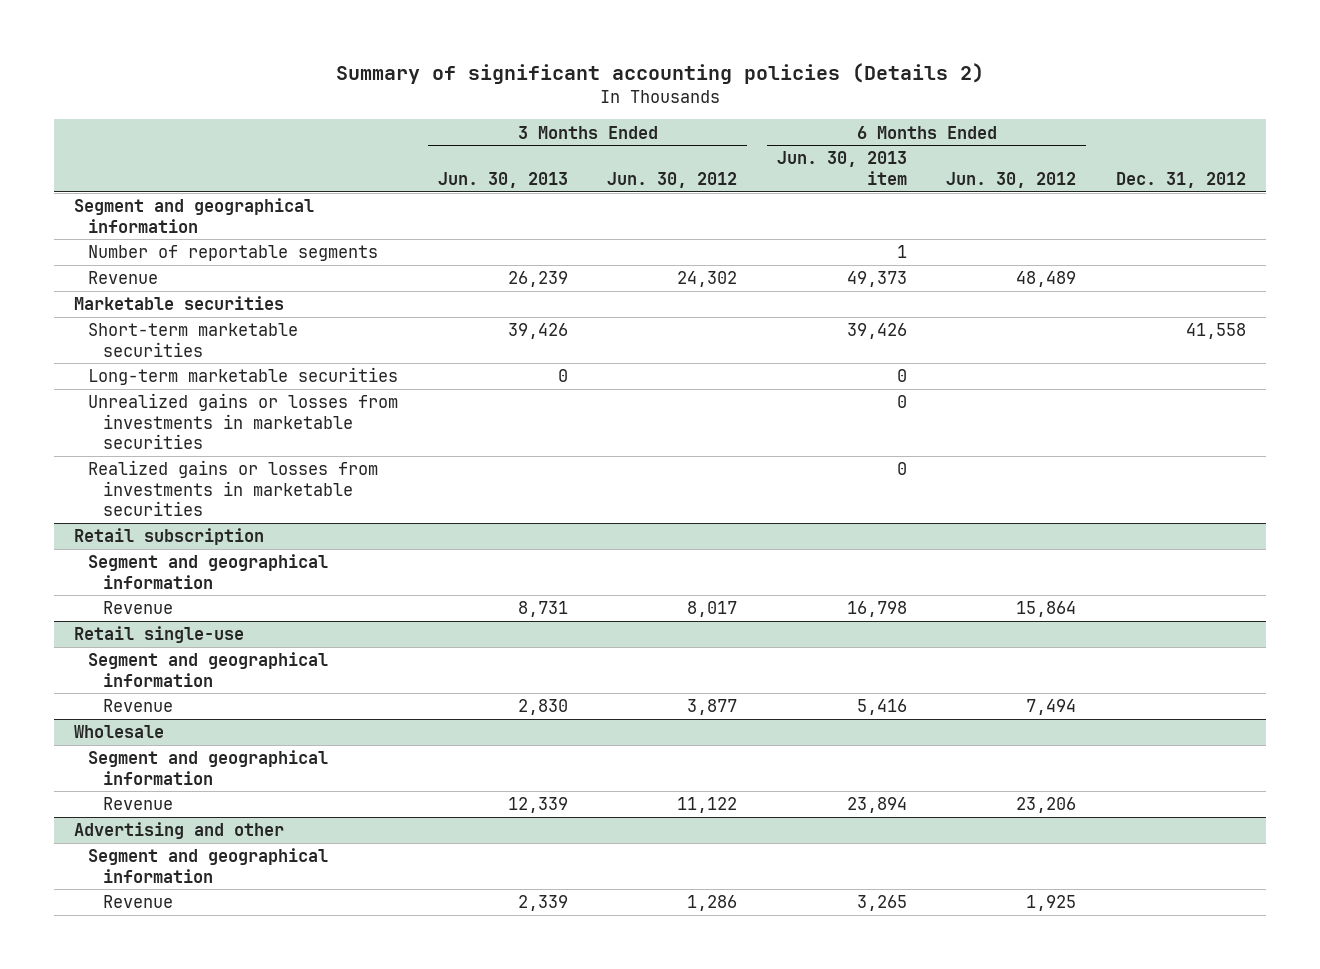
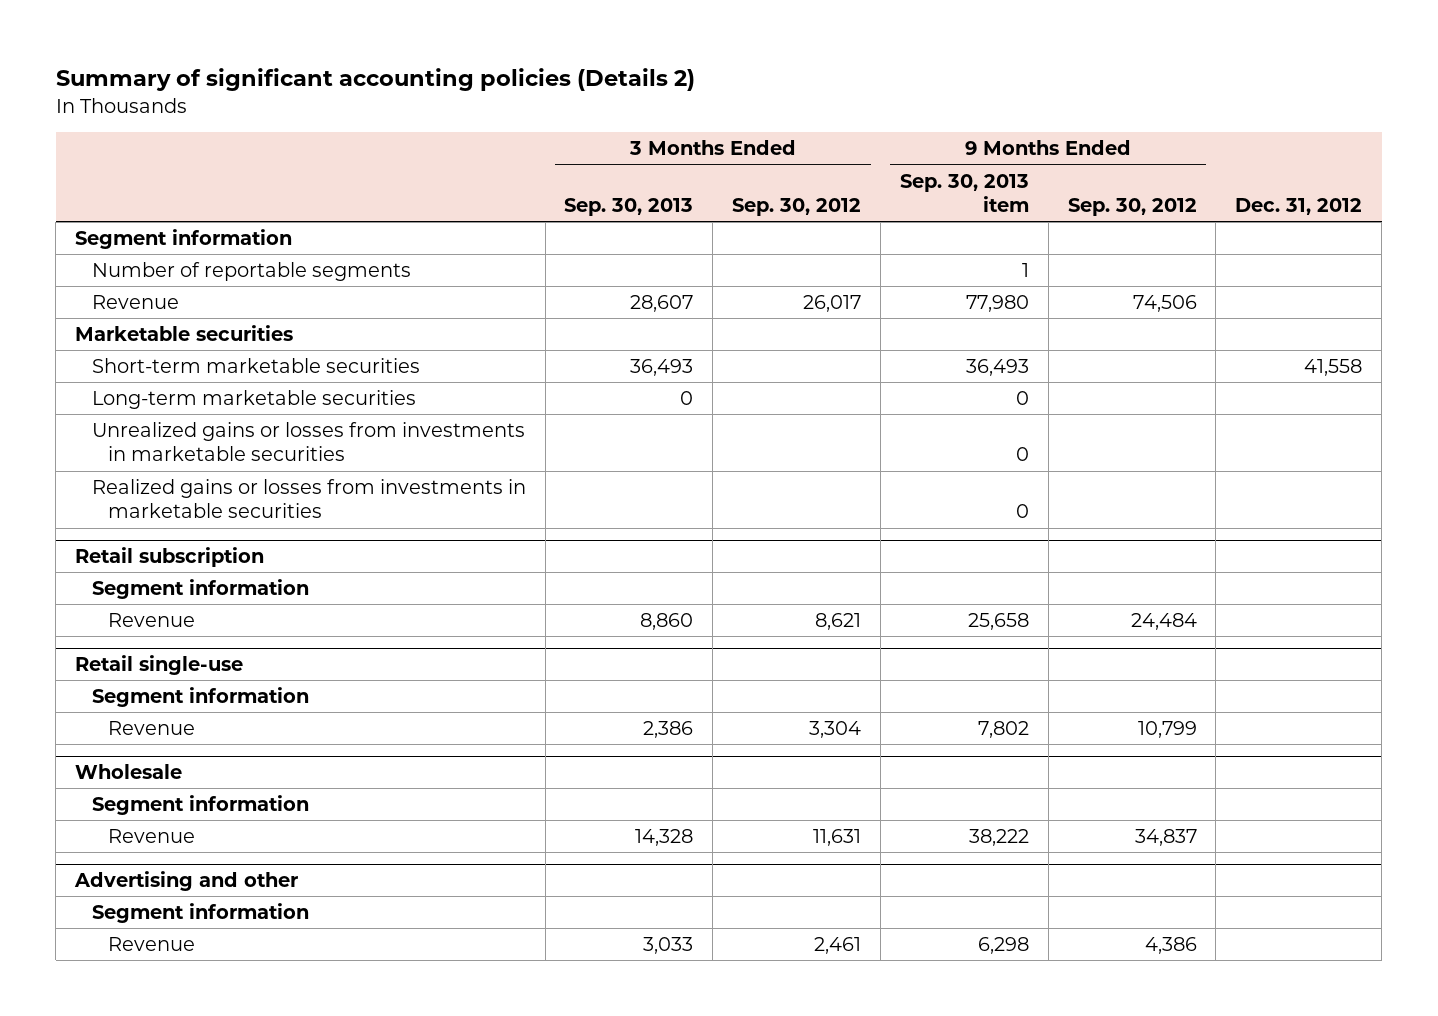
- | 3 Months Ended Jun. 30, 2013 | 3 Months Ended Jun. 30, 2012 | 6 Months Ended Jun. 30, 2013 item | 6 Months Ended Jun. 30, 2012 | Dec. 31, 2012
+ | 3 Months Ended Sep. 30, 2013 | 3 Months Ended Sep. 30, 2012 | 9 Months Ended Sep. 30, 2013 item | 9 Months Ended Sep. 30, 2012 | Dec. 31, 2012
- Segment and geographical information
+ Segment information
@ Retail subscription
- Segment and geographical information
+ Segment information
@ Retail single-use
- Segment and geographical information
+ Segment information
@ Wholesale
- Segment and geographical information
+ Segment information
@ Advertising and other
- Segment and geographical information
+ Segment information

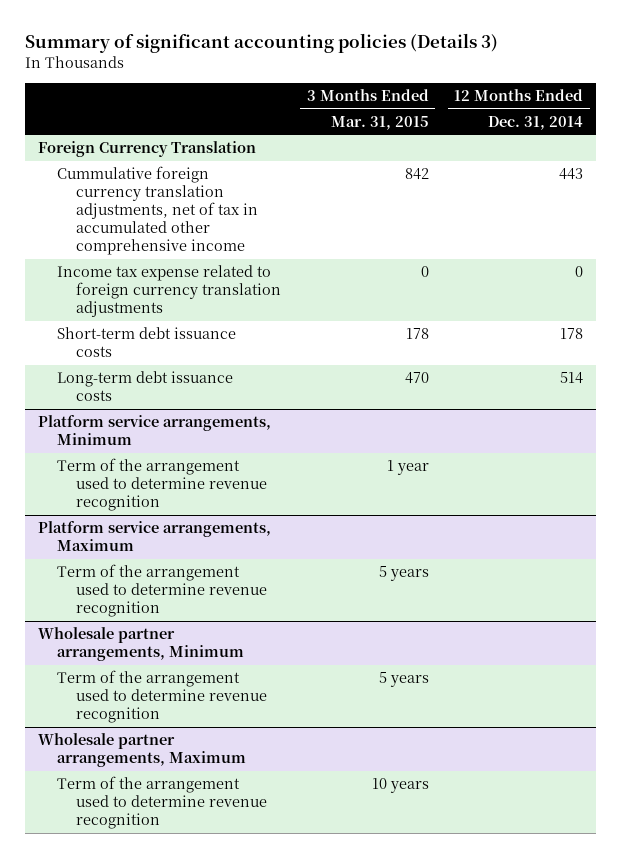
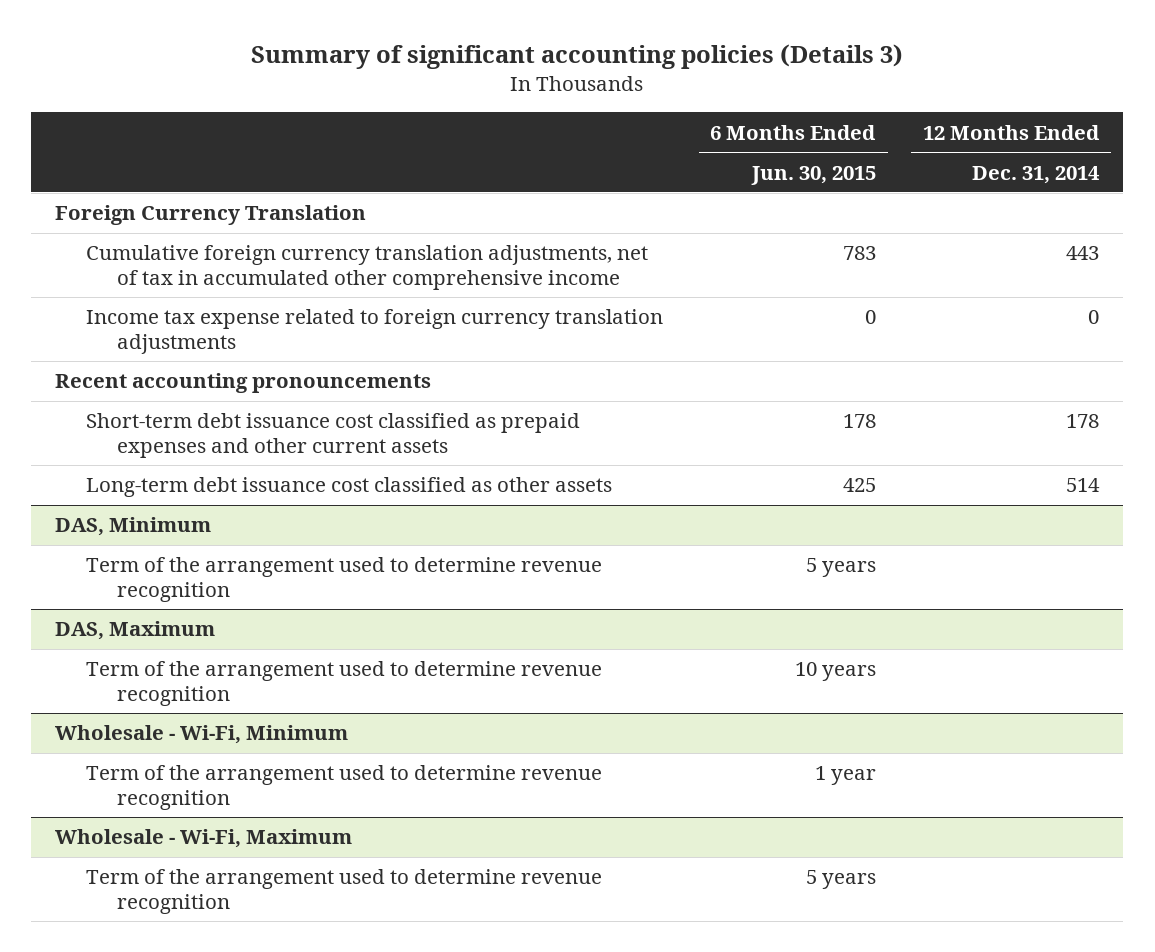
- | 3 Months Ended Mar. 31, 2015 | 12 Months Ended Dec. 31, 2014
+ | 6 Months Ended Jun. 30, 2015 | 12 Months Ended Dec. 31, 2014
- Cummulative foreign currency translation adjustments, net of tax in accumulated other comprehensive income | 842 | 443
+ Cumulative foreign currency translation adjustments, net of tax in accumulated other comprehensive income | 783 | 443
- Short-term debt issuance costs | 178 | 178
- Long-term debt issuance costs | 470 | 514
- Platform service arrangements, Minimum
- Term of the arrangement used to determine revenue recognition | 1 year |
- Platform service arrangements, Maximum
- Term of the arrangement used to determine revenue recognition | 5 years |
- Wholesale partner arrangements, Minimum
- Term of the arrangement used to determine revenue recognition | 5 years |
- Wholesale partner arrangements, Maximum
- Term of the arrangement used to determine revenue recognition | 10 years |
+ Recent accounting pronouncements
+ Short-term debt issuance cost classified as prepaid expenses and other current assets | 178 | 178
+ Long-term debt issuance cost classified as other assets | 425 | 514
+ DAS, Minimum
+ Term of the arrangement used to determine revenue recognition | 5 years |
+ DAS, Maximum
+ Term of the arrangement used to determine revenue recognition | 10 years |
+ Wholesale - Wi-Fi, Minimum
+ Term of the arrangement used to determine revenue recognition | 1 year |
+ Wholesale - Wi-Fi, Maximum
+ Term of the arrangement used to determine revenue recognition | 5 years |

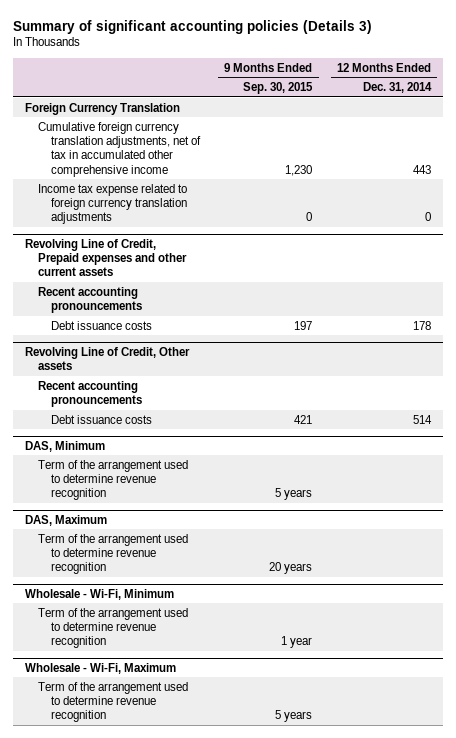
- | 6 Months Ended Jun. 30, 2015 | 12 Months Ended Dec. 31, 2014
+ | 9 Months Ended Sep. 30, 2015 | 12 Months Ended Dec. 31, 2014
- Recent accounting pronouncements
- Short-term debt issuance cost classified as prepaid expenses and other current assets | 178 | 178
- Long-term debt issuance cost classified as other assets | 425 | 514
+ Revolving Line of Credit, Prepaid expenses and other current assets
+ Recent accounting pronouncements
+ Debt issuance costs | 197 | 178
+ Revolving Line of Credit, Other assets
+ Recent accounting pronouncements
+ Debt issuance costs | 421 | 514

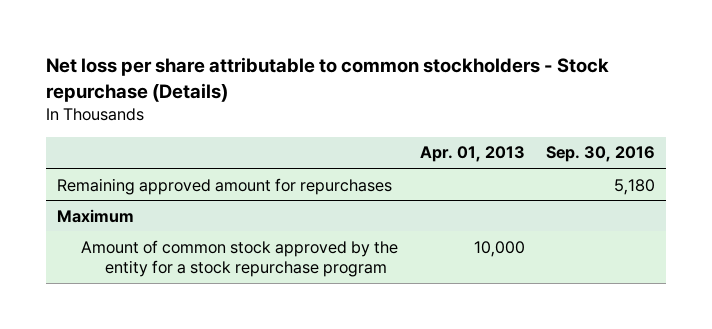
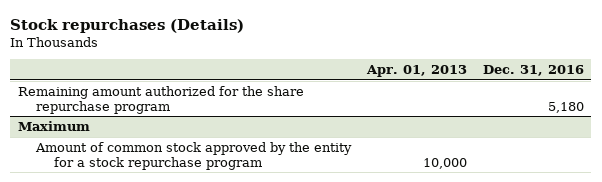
- Net loss per share attributable to common stockholders - Stock repurchase (Details)
+ Stock repurchases (Details)
- | Apr. 01, 2013 | Sep. 30, 2016
+ | Apr. 01, 2013 | Dec. 31, 2016
- Remaining approved amount for repurchases | | 5,180
+ Remaining amount authorized for the share repurchase program | | 5,180

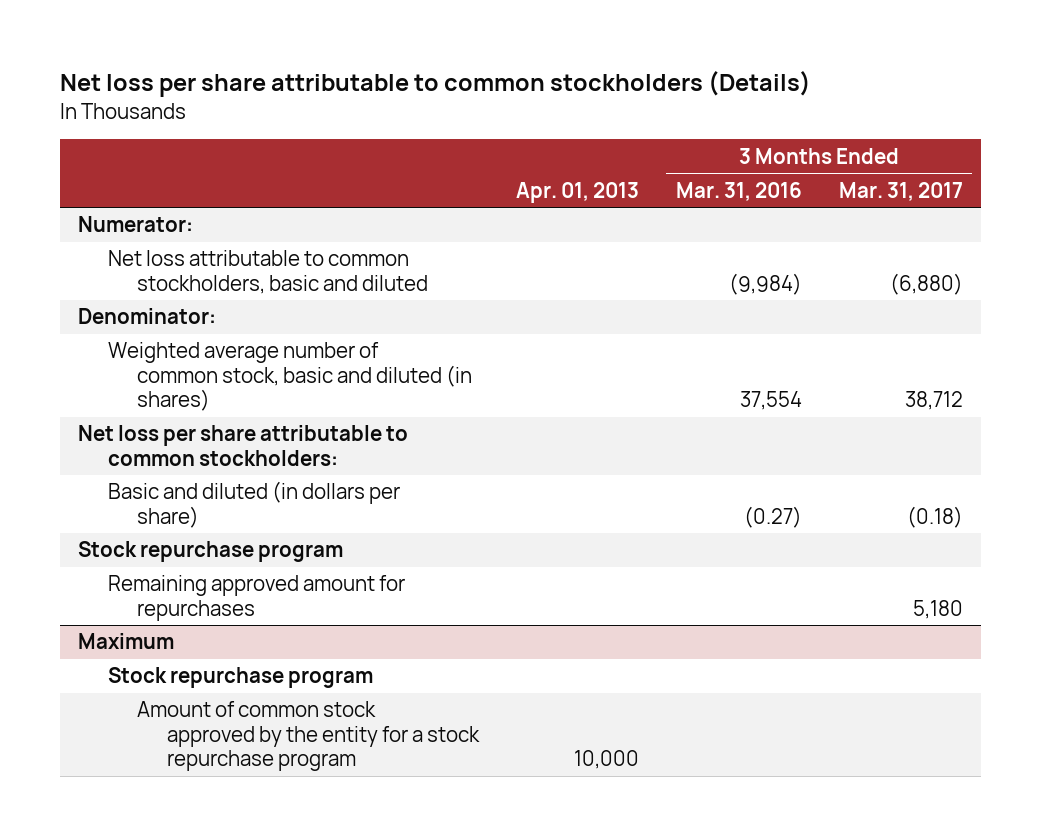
- Stock repurchases (Details)
+ Net loss per share attributable to common stockholders (Details)
- | Apr. 01, 2013 | Dec. 31, 2016
+ | Apr. 01, 2013 | 3 Months Ended Mar. 31, 2016 | 3 Months Ended Mar. 31, 2017
- Remaining amount authorized for the share repurchase program | | 5,180
+ Numerator:
+ Net loss attributable to common stockholders, basic and diluted | | (9,984) | (6,880)
+ Denominator:
+ Weighted average number of common stock, basic and diluted (in shares) | | 37,554 | 38,712
+ Net loss per share attributable to common stockholders:
+ Basic and diluted (in dollars per share) | | (0.27) | (0.18)
+ Stock repurchase program
+ Remaining approved amount for repurchases | | | 5,180
@ Maximum
+ Stock repurchase program

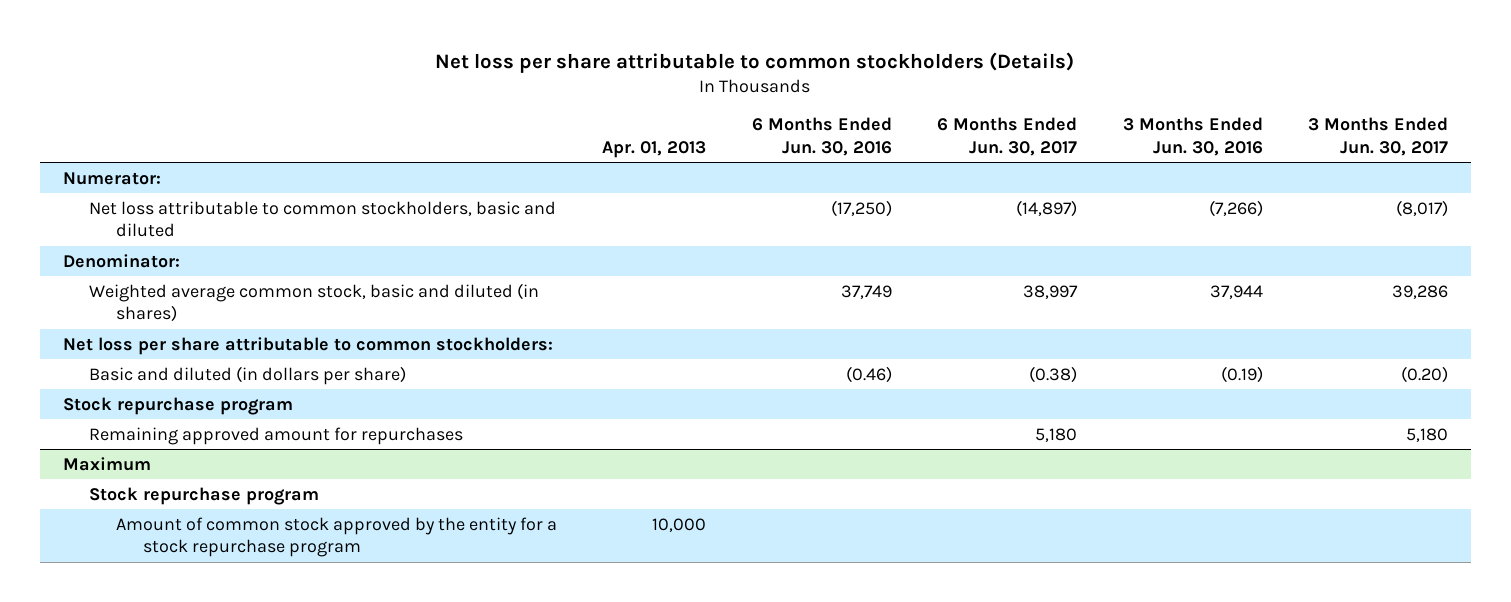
- | Apr. 01, 2013 | 3 Months Ended Mar. 31, 2016 | 3 Months Ended Mar. 31, 2017
+ | Apr. 01, 2013 | 6 Months Ended Jun. 30, 2016 | 6 Months Ended Jun. 30, 2017 | 3 Months Ended Jun. 30, 2016 | 3 Months Ended Jun. 30, 2017
- Weighted average number of common stock, basic and diluted (in shares) | | 37,554 | 38,712
+ Weighted average common stock, basic and diluted (in shares) | | 37,749 | 38,997 | 37,944 | 39,286

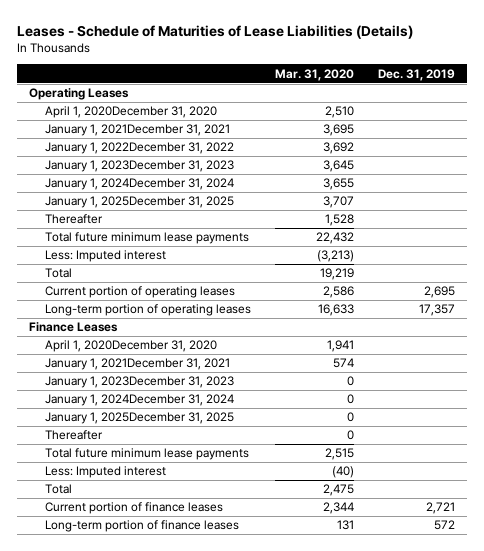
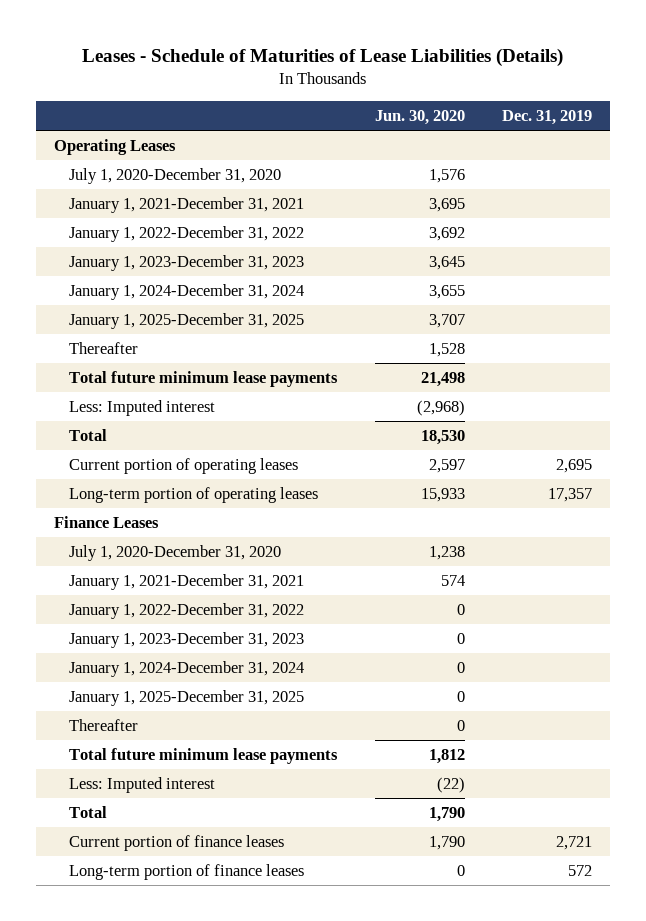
- | Mar. 31, 2020 | Dec. 31, 2019
+ | Jun. 30, 2020 | Dec. 31, 2019
- April 1, 2020December 31, 2020 | 2,510 |
- January 1, 2021December 31, 2021 | 3,695 |
- January 1, 2022December 31, 2022 | 3,692 |
- January 1, 2023December 31, 2023 | 3,645 |
- January 1, 2024December 31, 2024 | 3,655 |
- January 1, 2025December 31, 2025 | 3,707 |
+ July 1, 2020-December 31, 2020 | 1,576 |
+ January 1, 2021-December 31, 2021 | 3,695 |
+ January 1, 2022-December 31, 2022 | 3,692 |
+ January 1, 2023-December 31, 2023 | 3,645 |
+ January 1, 2024-December 31, 2024 | 3,655 |
+ January 1, 2025-December 31, 2025 | 3,707 |
- April 1, 2020December 31, 2020 | 1,941 |
- January 1, 2021December 31, 2021 | 574 |
- January 1, 2023December 31, 2023 | 0 |
- January 1, 2024December 31, 2024 | 0 |
- January 1, 2025December 31, 2025 | 0 |
+ July 1, 2020-December 31, 2020 | 1,238 |
+ January 1, 2021-December 31, 2021 | 574 |
+ January 1, 2022-December 31, 2022 | 0 |
+ January 1, 2023-December 31, 2023 | 0 |
+ January 1, 2024-December 31, 2024 | 0 |
+ January 1, 2025-December 31, 2025 | 0 |

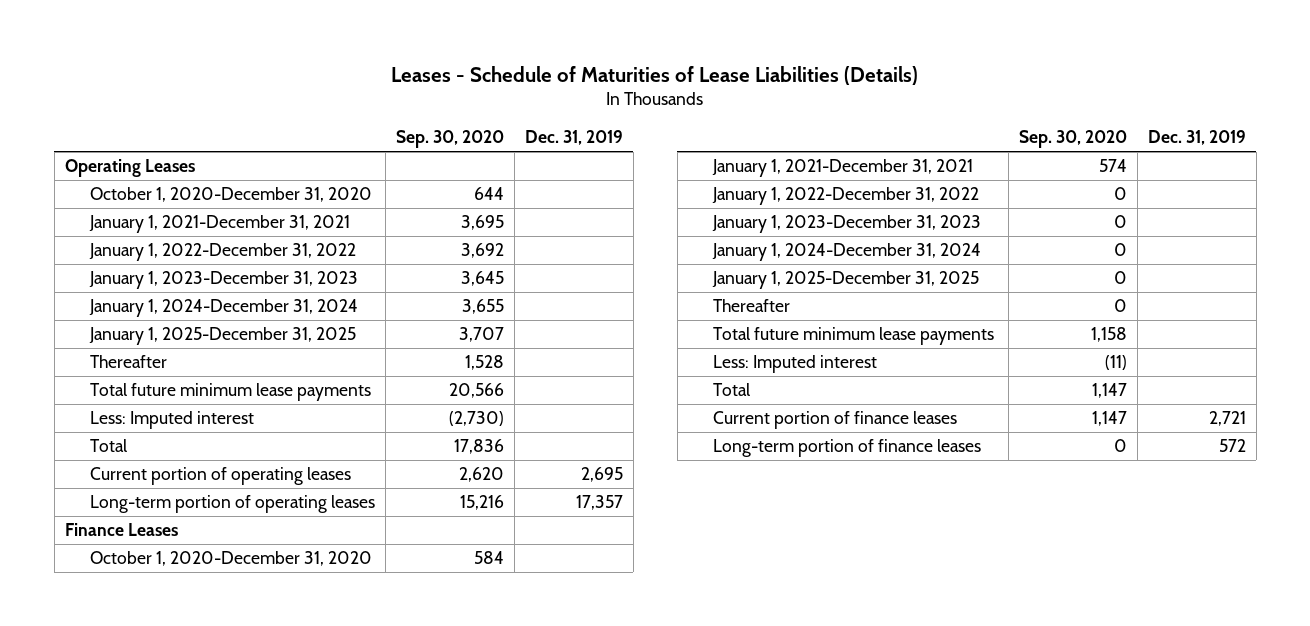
- | Jun. 30, 2020 | Dec. 31, 2019
+ | Sep. 30, 2020 | Dec. 31, 2019
- July 1, 2020-December 31, 2020 | 1,576 |
+ October 1, 2020-December 31, 2020 | 644 |
- July 1, 2020-December 31, 2020 | 1,238 |
+ October 1, 2020-December 31, 2020 | 584 |

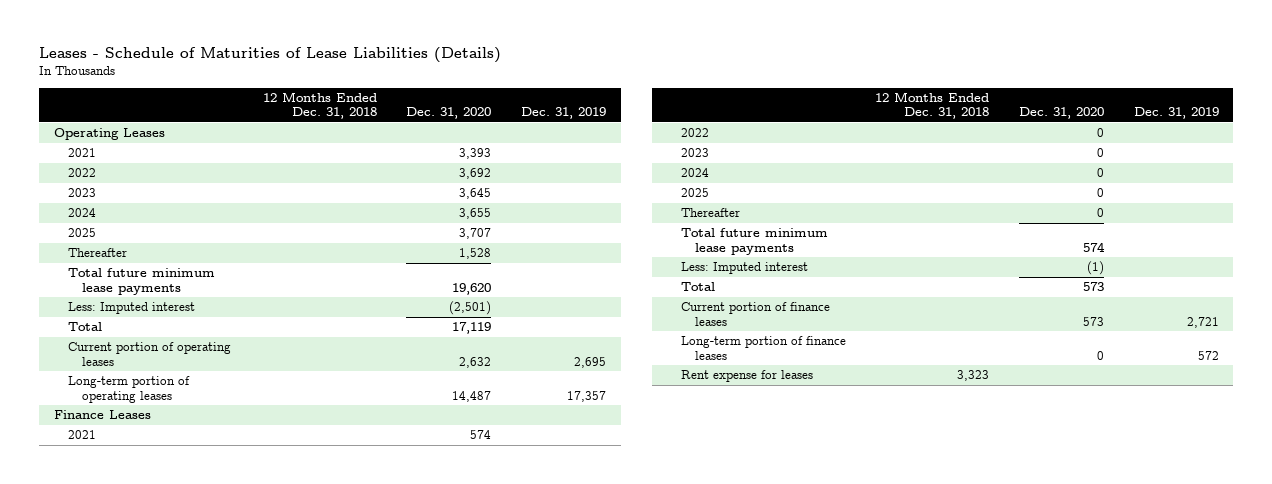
- | Sep. 30, 2020 | Dec. 31, 2019
+ | 12 Months Ended Dec. 31, 2018 | Dec. 31, 2020 | Dec. 31, 2019
- October 1, 2020-December 31, 2020 | 644 |
- January 1, 2021-December 31, 2021 | 3,695 |
- January 1, 2022-December 31, 2022 | 3,692 |
- January 1, 2023-December 31, 2023 | 3,645 |
- January 1, 2024-December 31, 2024 | 3,655 |
- January 1, 2025-December 31, 2025 | 3,707 |
+ 2021 | | 3,393 |
+ 2022 | | 3,692 |
+ 2023 | | 3,645 |
+ 2024 | | 3,655 |
+ 2025 | | 3,707 |
- October 1, 2020-December 31, 2020 | 584 |
- January 1, 2021-December 31, 2021 | 574 |
- January 1, 2022-December 31, 2022 | 0 |
- January 1, 2023-December 31, 2023 | 0 |
- January 1, 2024-December 31, 2024 | 0 |
- January 1, 2025-December 31, 2025 | 0 |
+ 2021 | | 574 |
+ 2022 | | 0 |
+ 2023 | | 0 |
+ 2024 | | 0 |
+ 2025 | | 0 |
+ Rent expense for leases | 3,323 | |

